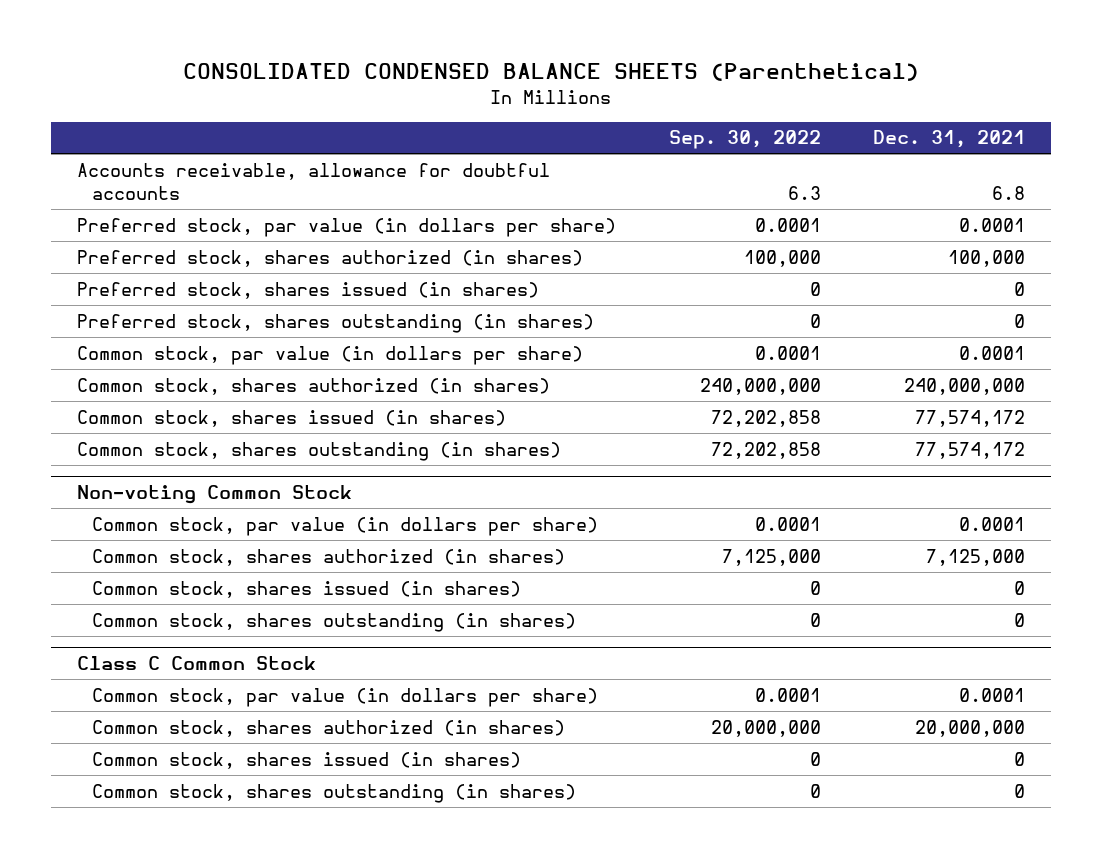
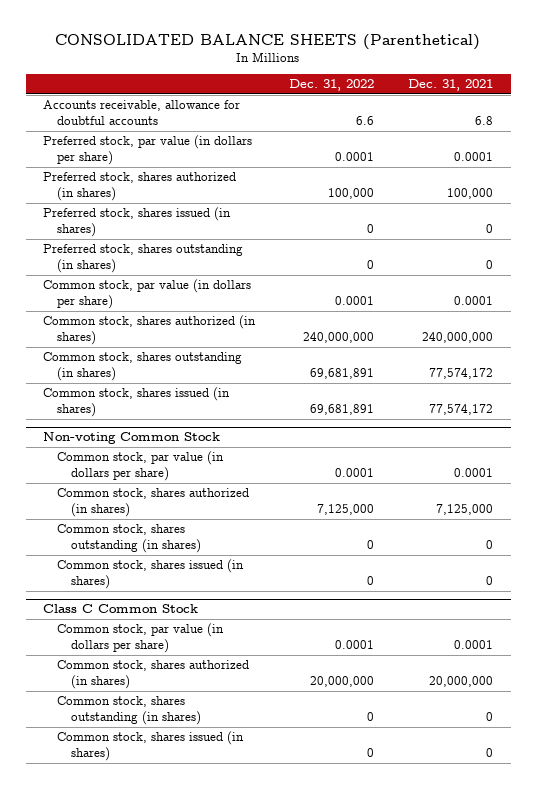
- CONSOLIDATED CONDENSED BALANCE SHEETS (Parenthetical)
+ CONSOLIDATED BALANCE SHEETS (Parenthetical)
- | Sep. 30, 2022 | Dec. 31, 2021
+ | Dec. 31, 2022 | Dec. 31, 2021
moved down: Common stock, shares issued (in shares) | 69,681,891 | 77,574,172
@ Non-voting Common Stock
moved down: Common stock, shares issued (in shares) | 0 | 0
@ Class C Common Stock
moved down: Common stock, shares issued (in shares) | 0 | 0

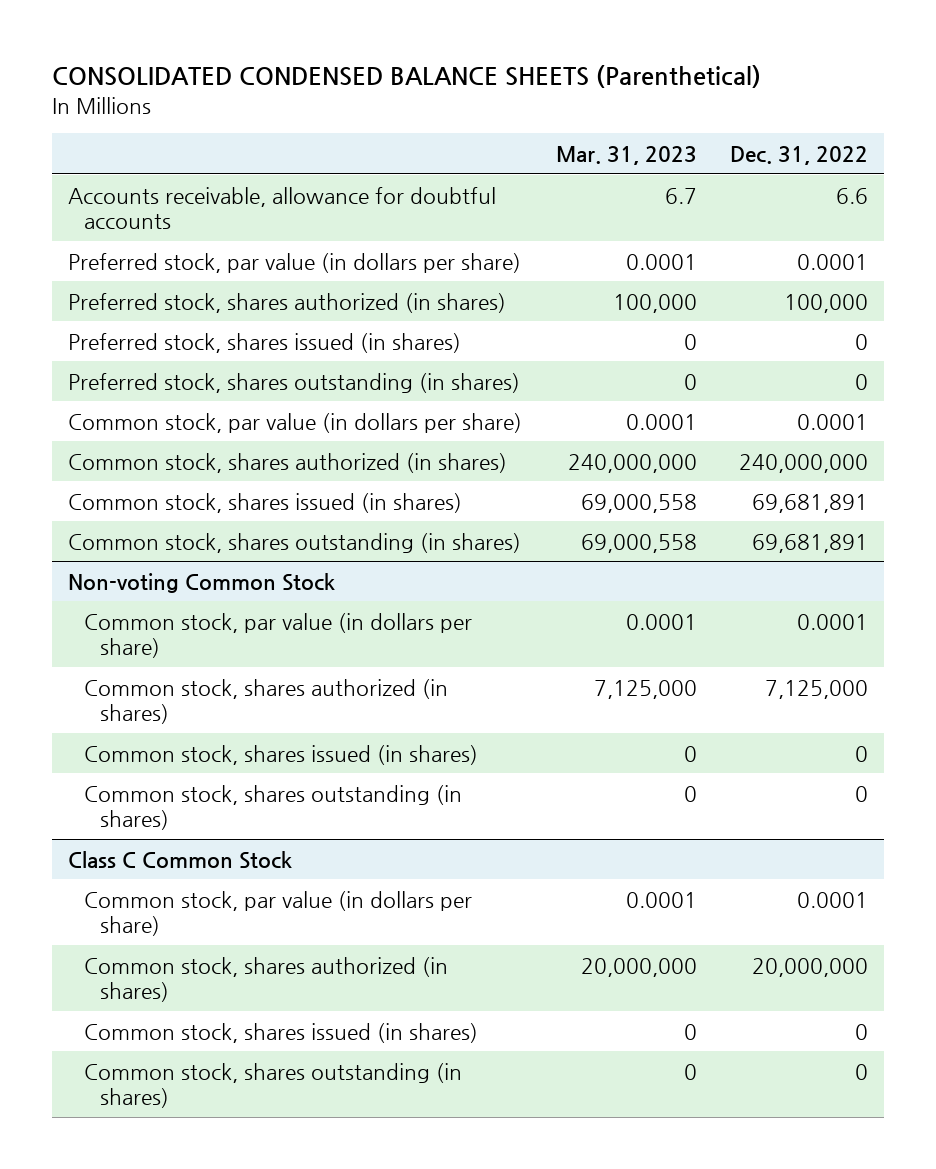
- CONSOLIDATED BALANCE SHEETS (Parenthetical)
+ CONSOLIDATED CONDENSED BALANCE SHEETS (Parenthetical)
- | Dec. 31, 2022 | Dec. 31, 2021
+ | Mar. 31, 2023 | Dec. 31, 2022
moved down: Common stock, shares outstanding (in shares) | 69,000,558 | 69,681,891
@ Non-voting Common Stock
moved down: Common stock, shares outstanding (in shares) | 0 | 0
@ Class C Common Stock
moved down: Common stock, shares outstanding (in shares) | 0 | 0

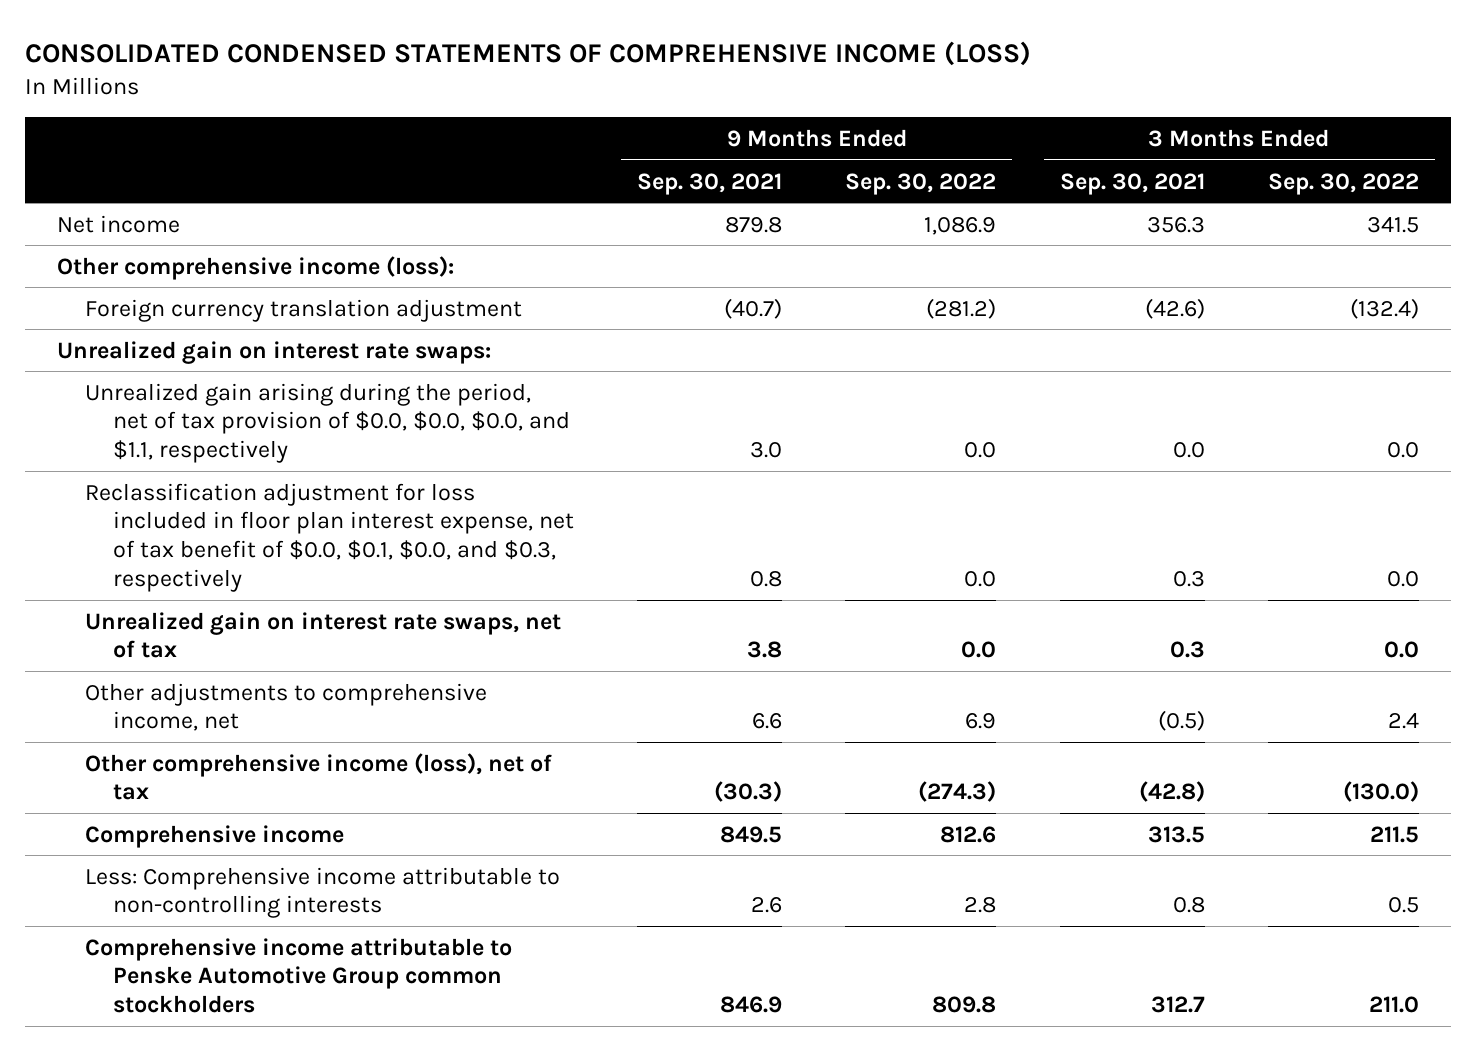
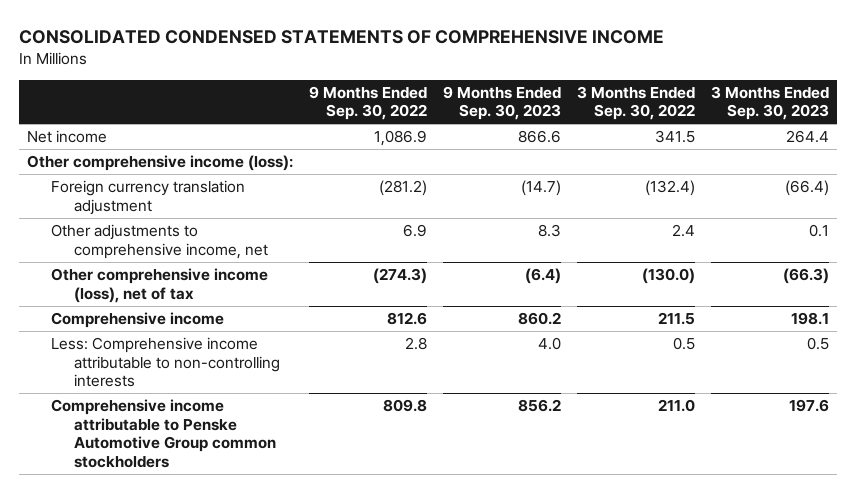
- CONSOLIDATED CONDENSED STATEMENTS OF COMPREHENSIVE INCOME (LOSS)
+ CONSOLIDATED CONDENSED STATEMENTS OF COMPREHENSIVE INCOME
- | 9 Months Ended Sep. 30, 2021 | 9 Months Ended Sep. 30, 2022 | 3 Months Ended Sep. 30, 2021 | 3 Months Ended Sep. 30, 2022
+ | 9 Months Ended Sep. 30, 2022 | 9 Months Ended Sep. 30, 2023 | 3 Months Ended Sep. 30, 2022 | 3 Months Ended Sep. 30, 2023
- Unrealized gain on interest rate swaps:
- Unrealized gain arising during the period, net of tax provision of $0.0, $0.0, $0.0, and $1.1, respectively | 3.0 | 0.0 | 0.0 | 0.0
- Reclassification adjustment for loss included in floor plan interest expense, net of tax benefit of $0.0, $0.1, $0.0, and $0.3, respectively | 0.8 | 0.0 | 0.3 | 0.0
- Unrealized gain on interest rate swaps, net of tax | 3.8 | 0.0 | 0.3 | 0.0

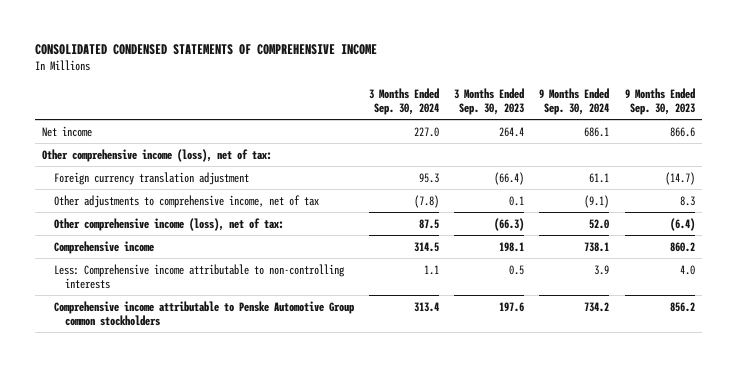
- | 9 Months Ended Sep. 30, 2022 | 9 Months Ended Sep. 30, 2023 | 3 Months Ended Sep. 30, 2022 | 3 Months Ended Sep. 30, 2023
+ | 3 Months Ended Sep. 30, 2024 | 3 Months Ended Sep. 30, 2023 | 9 Months Ended Sep. 30, 2024 | 9 Months Ended Sep. 30, 2023
- Other comprehensive income (loss):
+ Other comprehensive income (loss), net of tax:
- Other adjustments to comprehensive income, net | 6.9 | 8.3 | 2.4 | 0.1
- Other comprehensive income (loss), net of tax | (274.3) | (6.4) | (130.0) | (66.3)
+ Other adjustments to comprehensive income, net of tax | (7.8) | 0.1 | (9.1) | 8.3
+ Other comprehensive income (loss), net of tax: | 87.5 | (66.3) | 52.0 | (6.4)

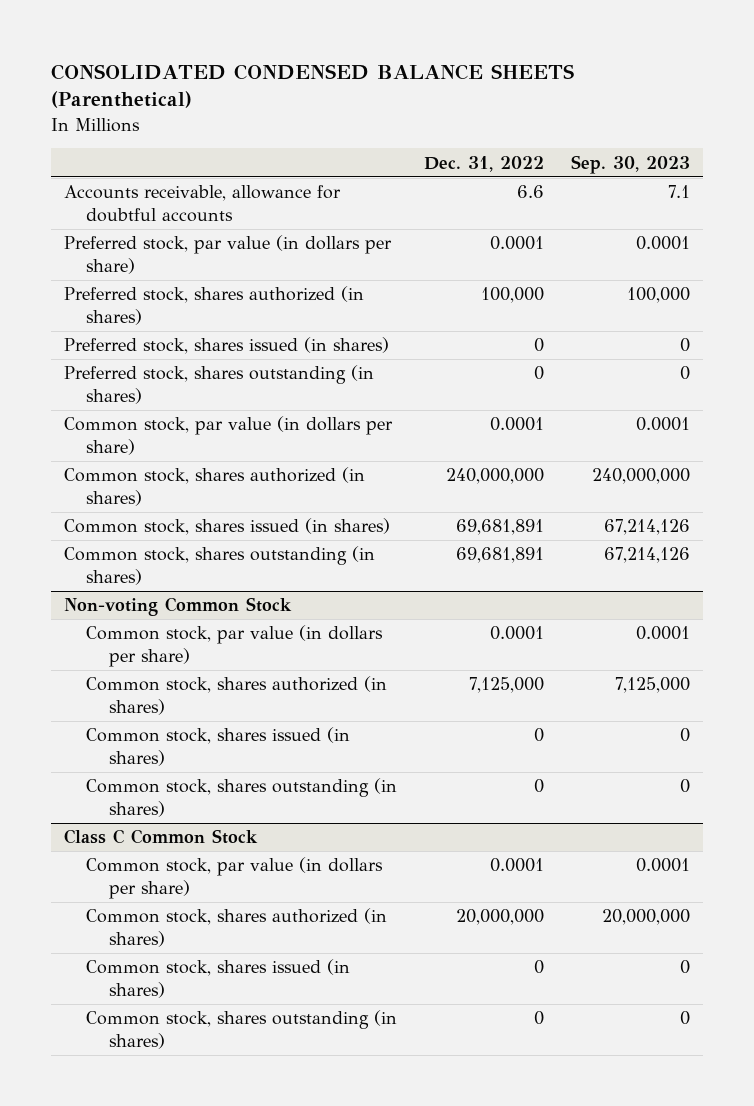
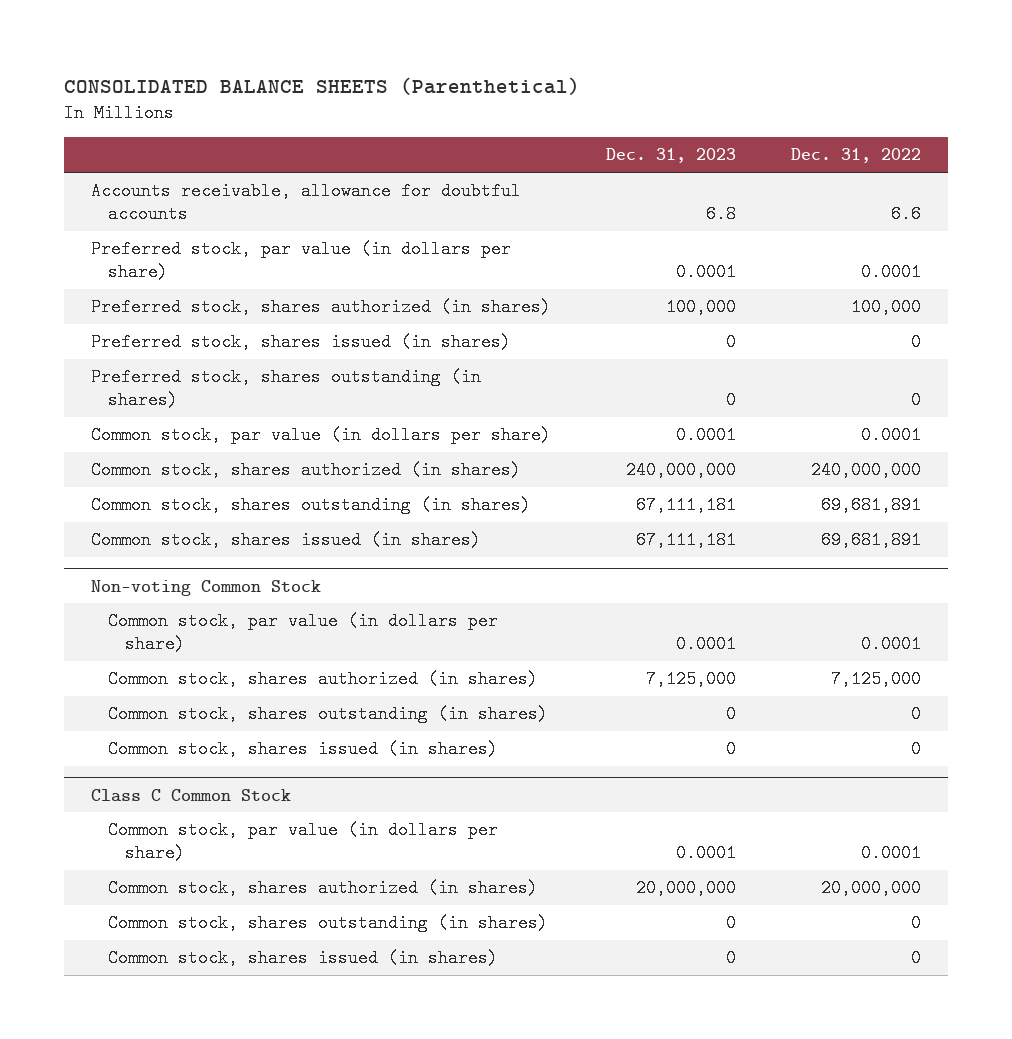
- CONSOLIDATED CONDENSED BALANCE SHEETS (Parenthetical)
+ CONSOLIDATED BALANCE SHEETS (Parenthetical)
- | Dec. 31, 2022 | Sep. 30, 2023
+ | Dec. 31, 2023 | Dec. 31, 2022
moved down: Common stock, shares issued (in shares) | 67,111,181 | 69,681,891
@ Non-voting Common Stock
moved down: Common stock, shares issued (in shares) | 0 | 0
@ Class C Common Stock
moved down: Common stock, shares issued (in shares) | 0 | 0

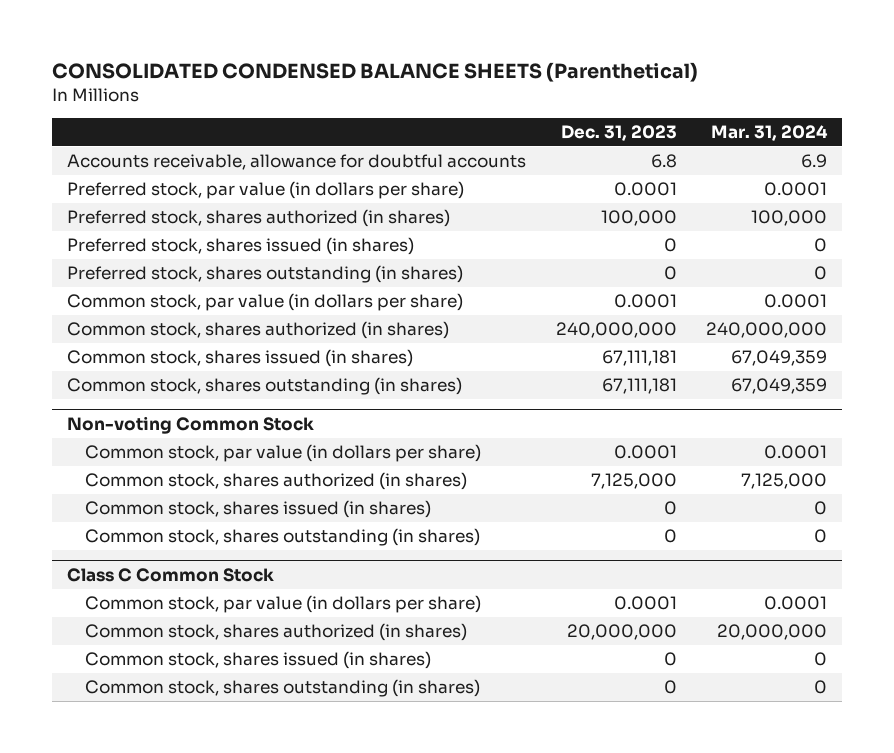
- CONSOLIDATED BALANCE SHEETS (Parenthetical)
+ CONSOLIDATED CONDENSED BALANCE SHEETS (Parenthetical)
- | Dec. 31, 2023 | Dec. 31, 2022
+ | Dec. 31, 2023 | Mar. 31, 2024
moved down: Common stock, shares outstanding (in shares) | 67,111,181 | 67,049,359
@ Non-voting Common Stock
moved down: Common stock, shares outstanding (in shares) | 0 | 0
@ Class C Common Stock
moved down: Common stock, shares outstanding (in shares) | 0 | 0

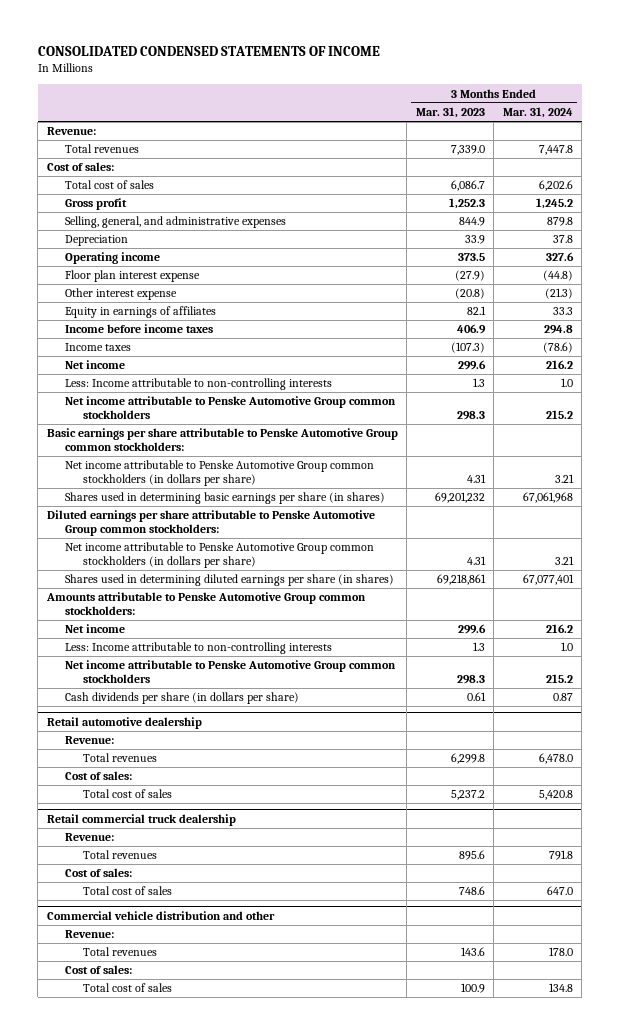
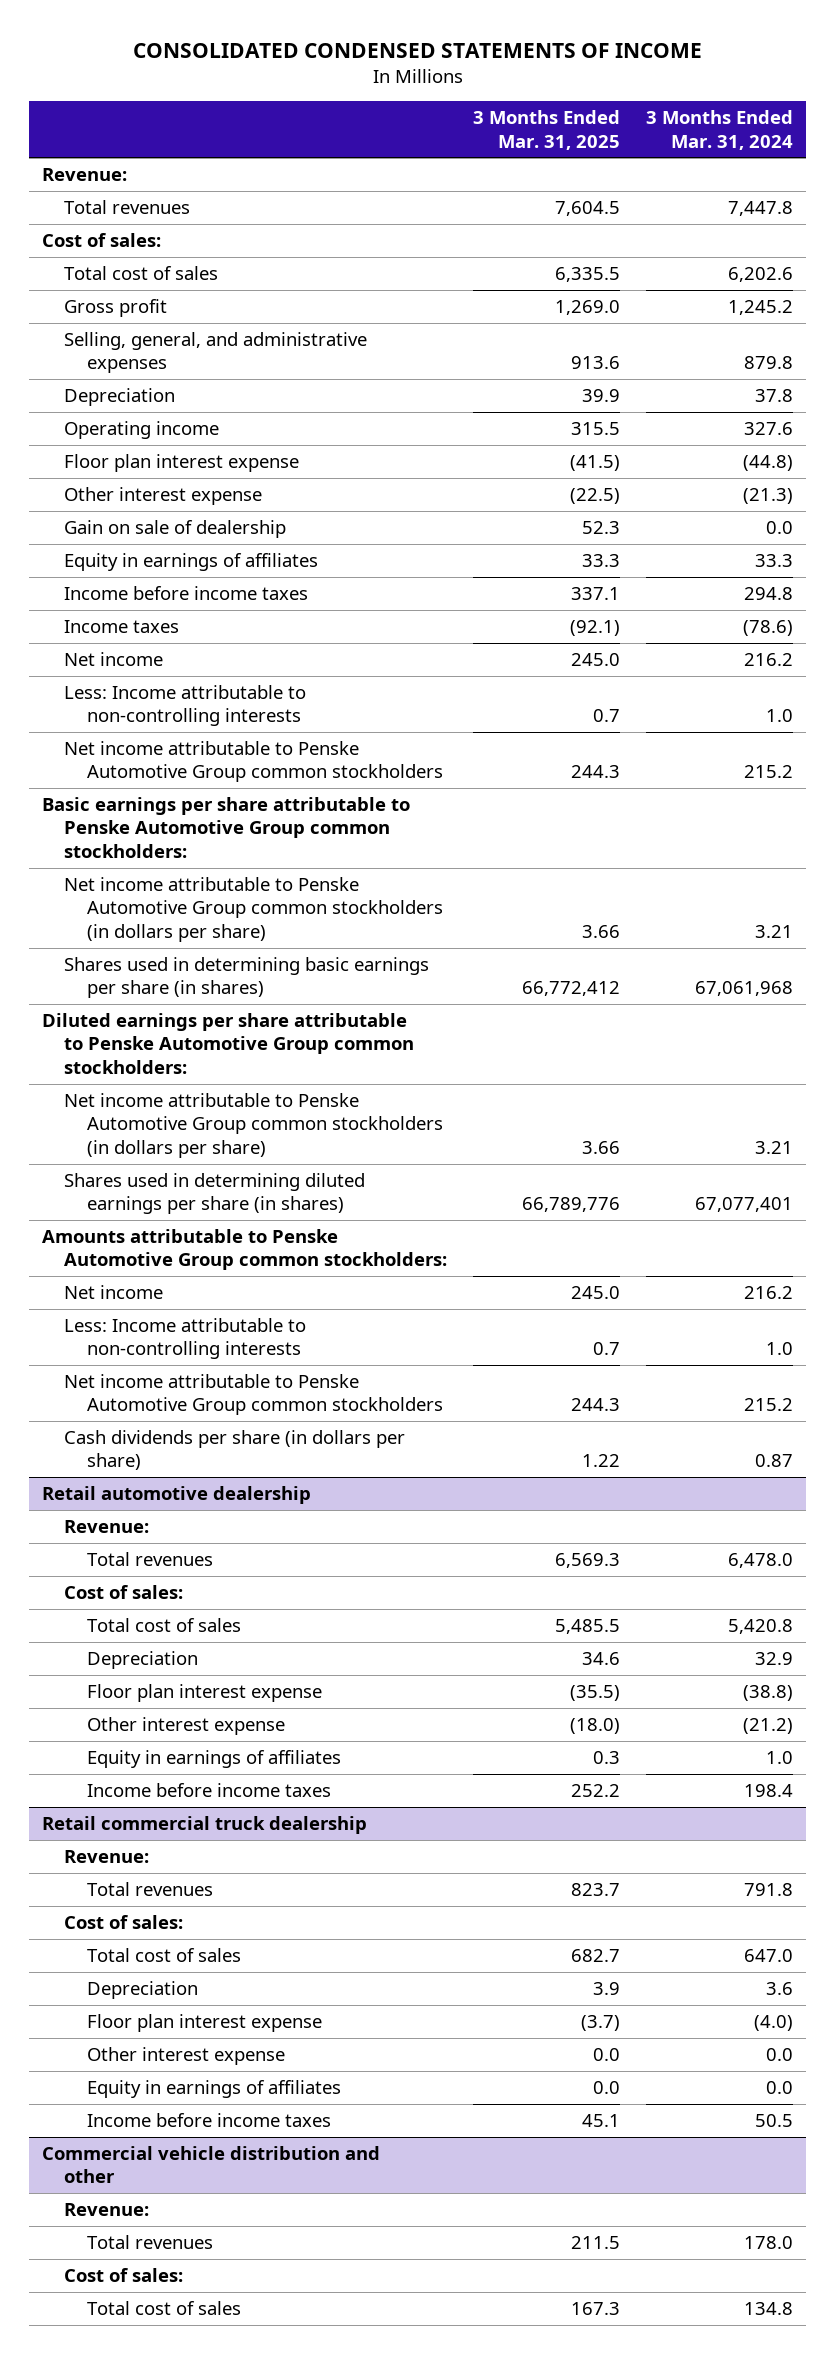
- | 3 Months Ended Mar. 31, 2023 | 3 Months Ended Mar. 31, 2024
+ | 3 Months Ended Mar. 31, 2025 | 3 Months Ended Mar. 31, 2024
+ Gain on sale of dealership | 52.3 | 0.0
@ Retail automotive dealership
+ Depreciation | 34.6 | 32.9
+ Floor plan interest expense | (35.5) | (38.8)
+ Other interest expense | (18.0) | (21.2)
+ Equity in earnings of affiliates | 0.3 | 1.0
+ Income before income taxes | 252.2 | 198.4
@ Retail commercial truck dealership
+ Depreciation | 3.9 | 3.6
+ Floor plan interest expense | (3.7) | (4.0)
+ Other interest expense | 0.0 | 0.0
+ Equity in earnings of affiliates | 0.0 | 0.0
+ Income before income taxes | 45.1 | 50.5

